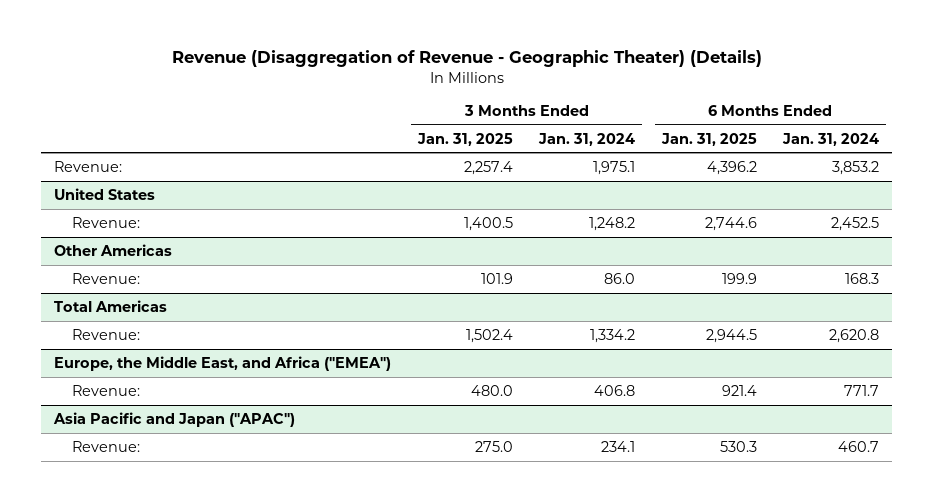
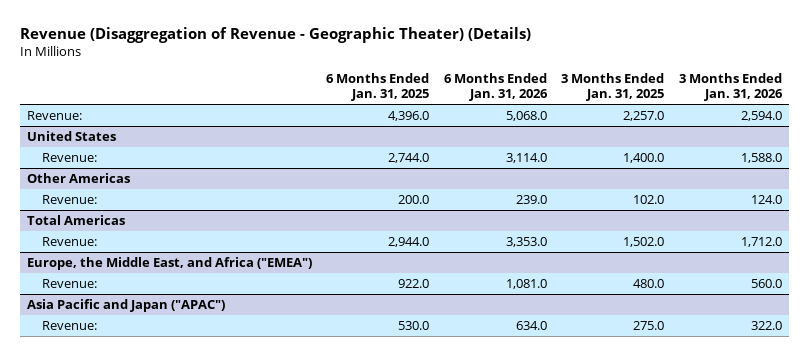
- | 3 Months Ended Jan. 31, 2025 | 3 Months Ended Jan. 31, 2024 | 6 Months Ended Jan. 31, 2025 | 6 Months Ended Jan. 31, 2024
+ | 6 Months Ended Jan. 31, 2025 | 6 Months Ended Jan. 31, 2026 | 3 Months Ended Jan. 31, 2025 | 3 Months Ended Jan. 31, 2026
- Revenue: | 2,257.4 | 1,975.1 | 4,396.2 | 3,853.2
+ Revenue: | 4,396.0 | 5,068.0 | 2,257.0 | 2,594.0
@ United States
- Revenue: | 1,400.5 | 1,248.2 | 2,744.6 | 2,452.5
+ Revenue: | 2,744.0 | 3,114.0 | 1,400.0 | 1,588.0
@ Other Americas
- Revenue: | 101.9 | 86.0 | 199.9 | 168.3
+ Revenue: | 200.0 | 239.0 | 102.0 | 124.0
@ Total Americas
- Revenue: | 1,502.4 | 1,334.2 | 2,944.5 | 2,620.8
+ Revenue: | 2,944.0 | 3,353.0 | 1,502.0 | 1,712.0
@ Europe, the Middle East, and Africa ("EMEA")
- Revenue: | 480.0 | 406.8 | 921.4 | 771.7
+ Revenue: | 922.0 | 1,081.0 | 480.0 | 560.0
@ Asia Pacific and Japan ("APAC")
- Revenue: | 275.0 | 234.1 | 530.3 | 460.7
+ Revenue: | 530.0 | 634.0 | 275.0 | 322.0

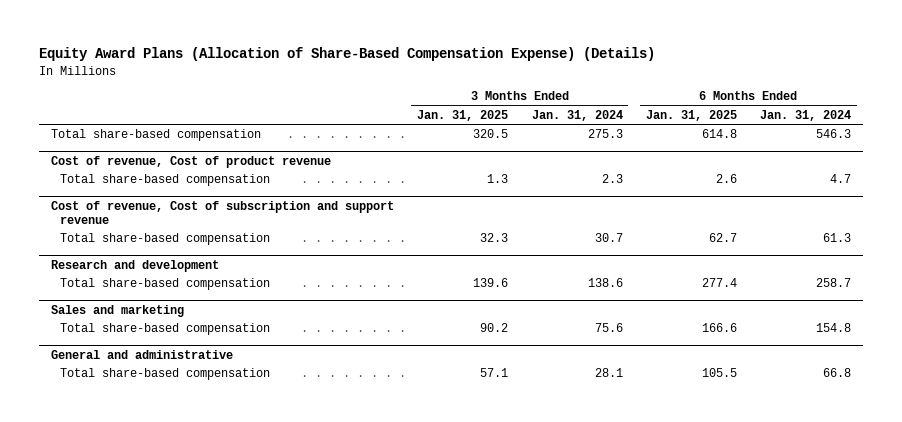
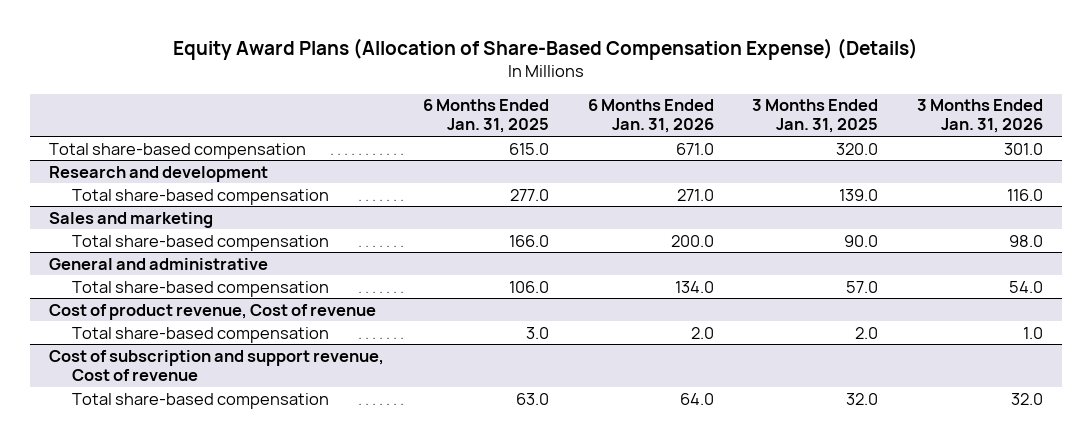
- | 3 Months Ended Jan. 31, 2025 | 3 Months Ended Jan. 31, 2024 | 6 Months Ended Jan. 31, 2025 | 6 Months Ended Jan. 31, 2024
+ | 6 Months Ended Jan. 31, 2025 | 6 Months Ended Jan. 31, 2026 | 3 Months Ended Jan. 31, 2025 | 3 Months Ended Jan. 31, 2026
- Total share-based compensation | 320.5 | 275.3 | 614.8 | 546.3
- Cost of revenue, Cost of product revenue
- Total share-based compensation | 1.3 | 2.3 | 2.6 | 4.7
- Cost of revenue, Cost of subscription and support revenue
- Total share-based compensation | 32.3 | 30.7 | 62.7 | 61.3
+ Total share-based compensation | 615.0 | 671.0 | 320.0 | 301.0
@ Research and development
- Total share-based compensation | 139.6 | 138.6 | 277.4 | 258.7
+ Total share-based compensation | 277.0 | 271.0 | 139.0 | 116.0
@ Sales and marketing
- Total share-based compensation | 90.2 | 75.6 | 166.6 | 154.8
+ Total share-based compensation | 166.0 | 200.0 | 90.0 | 98.0
@ General and administrative
- Total share-based compensation | 57.1 | 28.1 | 105.5 | 66.8
+ Total share-based compensation | 106.0 | 134.0 | 57.0 | 54.0
+ Cost of product revenue, Cost of revenue
+ Total share-based compensation | 3.0 | 2.0 | 2.0 | 1.0
+ Cost of subscription and support revenue, Cost of revenue
+ Total share-based compensation | 63.0 | 64.0 | 32.0 | 32.0

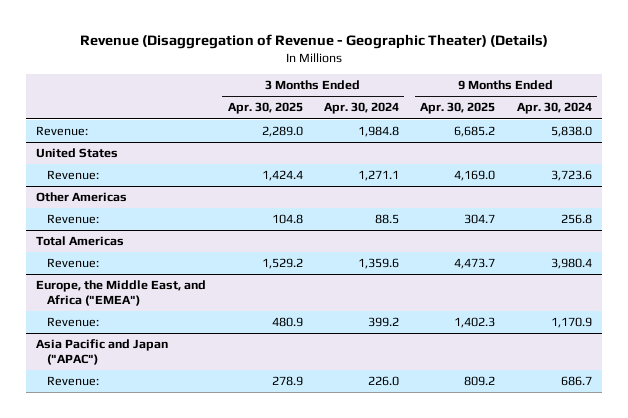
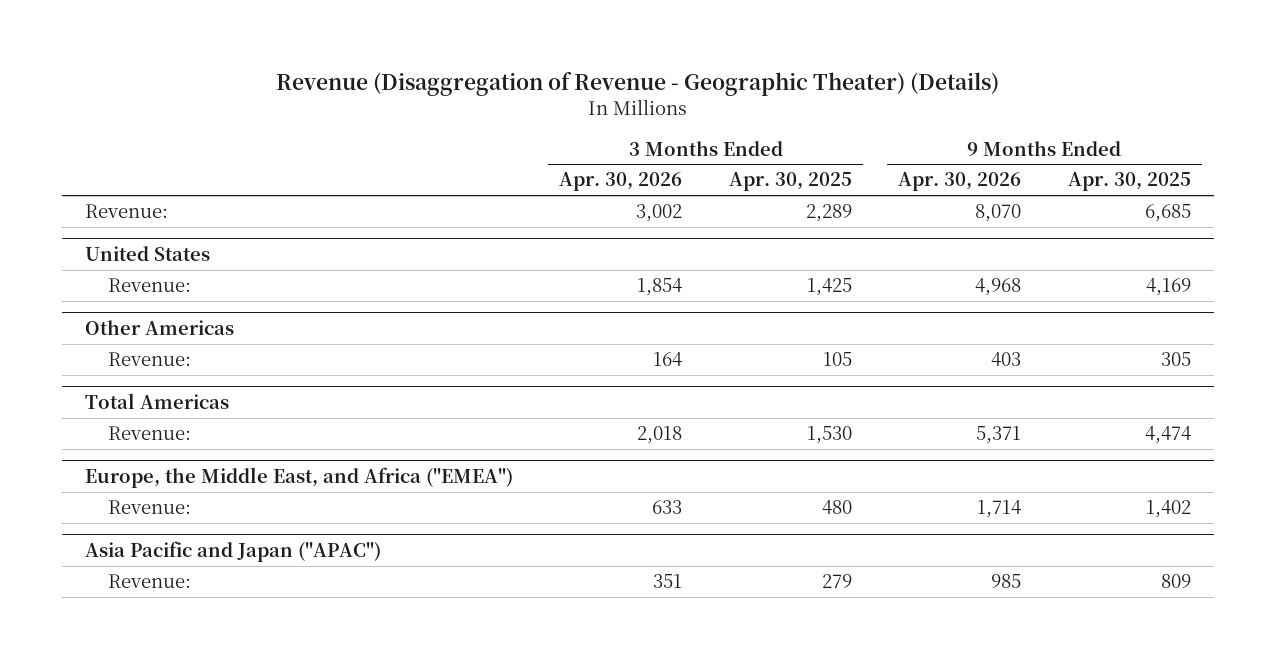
- | 3 Months Ended Apr. 30, 2025 | 3 Months Ended Apr. 30, 2024 | 9 Months Ended Apr. 30, 2025 | 9 Months Ended Apr. 30, 2024
+ | 3 Months Ended Apr. 30, 2026 | 3 Months Ended Apr. 30, 2025 | 9 Months Ended Apr. 30, 2026 | 9 Months Ended Apr. 30, 2025
- Revenue: | 2,289.0 | 1,984.8 | 6,685.2 | 5,838.0
+ Revenue: | 3,002 | 2,289 | 8,070 | 6,685
@ United States
- Revenue: | 1,424.4 | 1,271.1 | 4,169.0 | 3,723.6
+ Revenue: | 1,854 | 1,425 | 4,968 | 4,169
@ Other Americas
- Revenue: | 104.8 | 88.5 | 304.7 | 256.8
+ Revenue: | 164 | 105 | 403 | 305
@ Total Americas
- Revenue: | 1,529.2 | 1,359.6 | 4,473.7 | 3,980.4
+ Revenue: | 2,018 | 1,530 | 5,371 | 4,474
@ Europe, the Middle East, and Africa ("EMEA")
- Revenue: | 480.9 | 399.2 | 1,402.3 | 1,170.9
+ Revenue: | 633 | 480 | 1,714 | 1,402
@ Asia Pacific and Japan ("APAC")
- Revenue: | 278.9 | 226.0 | 809.2 | 686.7
+ Revenue: | 351 | 279 | 985 | 809

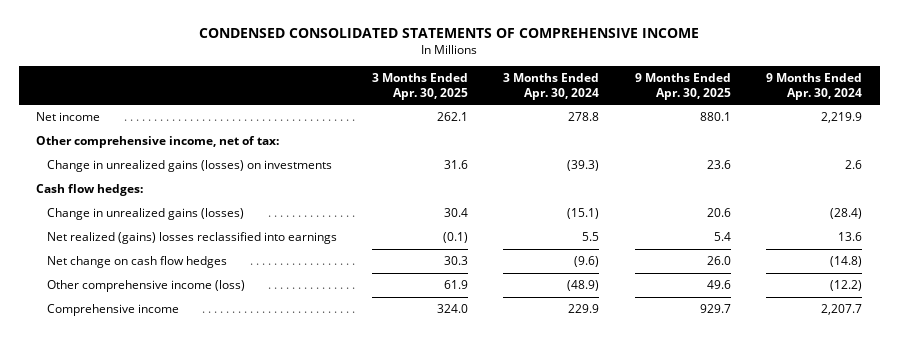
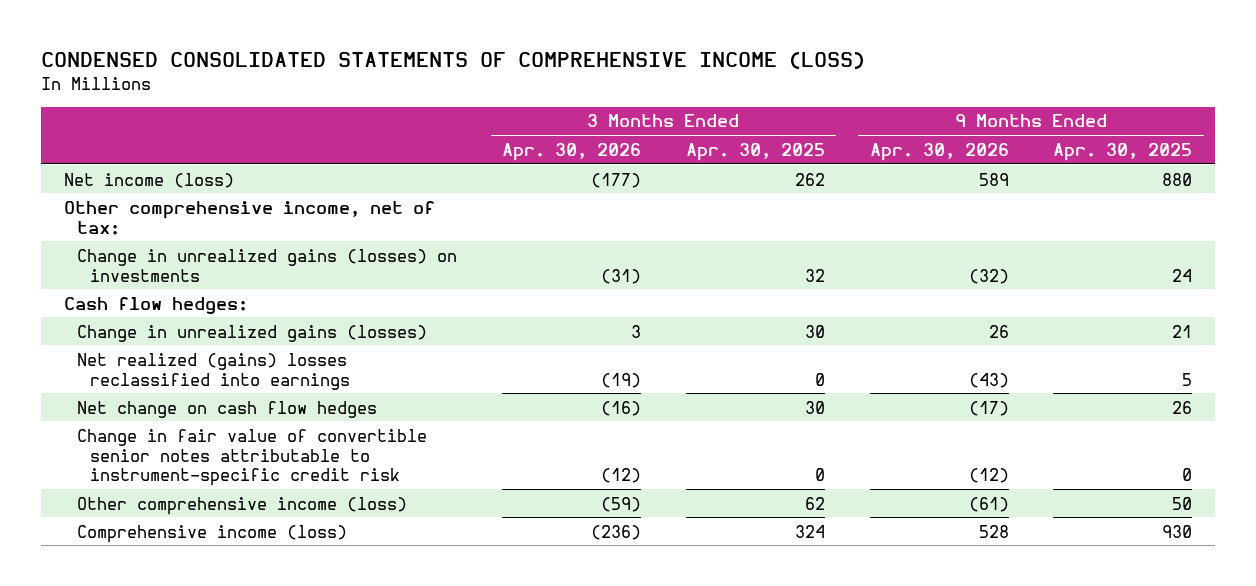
- CONDENSED CONSOLIDATED STATEMENTS OF COMPREHENSIVE INCOME
+ CONDENSED CONSOLIDATED STATEMENTS OF COMPREHENSIVE INCOME (LOSS)
- | 3 Months Ended Apr. 30, 2025 | 3 Months Ended Apr. 30, 2024 | 9 Months Ended Apr. 30, 2025 | 9 Months Ended Apr. 30, 2024
+ | 3 Months Ended Apr. 30, 2026 | 3 Months Ended Apr. 30, 2025 | 9 Months Ended Apr. 30, 2026 | 9 Months Ended Apr. 30, 2025
- Net income | 262.1 | 278.8 | 880.1 | 2,219.9
+ Net income (loss) | (177) | 262 | 589 | 880
- Change in unrealized gains (losses) on investments | 31.6 | (39.3) | 23.6 | 2.6
+ Change in unrealized gains (losses) on investments | (31) | 32 | (32) | 24
- Change in unrealized gains (losses) | 30.4 | (15.1) | 20.6 | (28.4)
- Net realized (gains) losses reclassified into earnings | (0.1) | 5.5 | 5.4 | 13.6
- Net change on cash flow hedges | 30.3 | (9.6) | 26.0 | (14.8)
- Other comprehensive income (loss) | 61.9 | (48.9) | 49.6 | (12.2)
- Comprehensive income | 324.0 | 229.9 | 929.7 | 2,207.7
+ Change in unrealized gains (losses) | 3 | 30 | 26 | 21
+ Net realized (gains) losses reclassified into earnings | (19) | 0 | (43) | 5
+ Net change on cash flow hedges | (16) | 30 | (17) | 26
+ Change in fair value of convertible senior notes attributable to instrument-specific credit risk | (12) | 0 | (12) | 0
+ Other comprehensive income (loss) | (59) | 62 | (61) | 50
+ Comprehensive income (loss) | (236) | 324 | 528 | 930

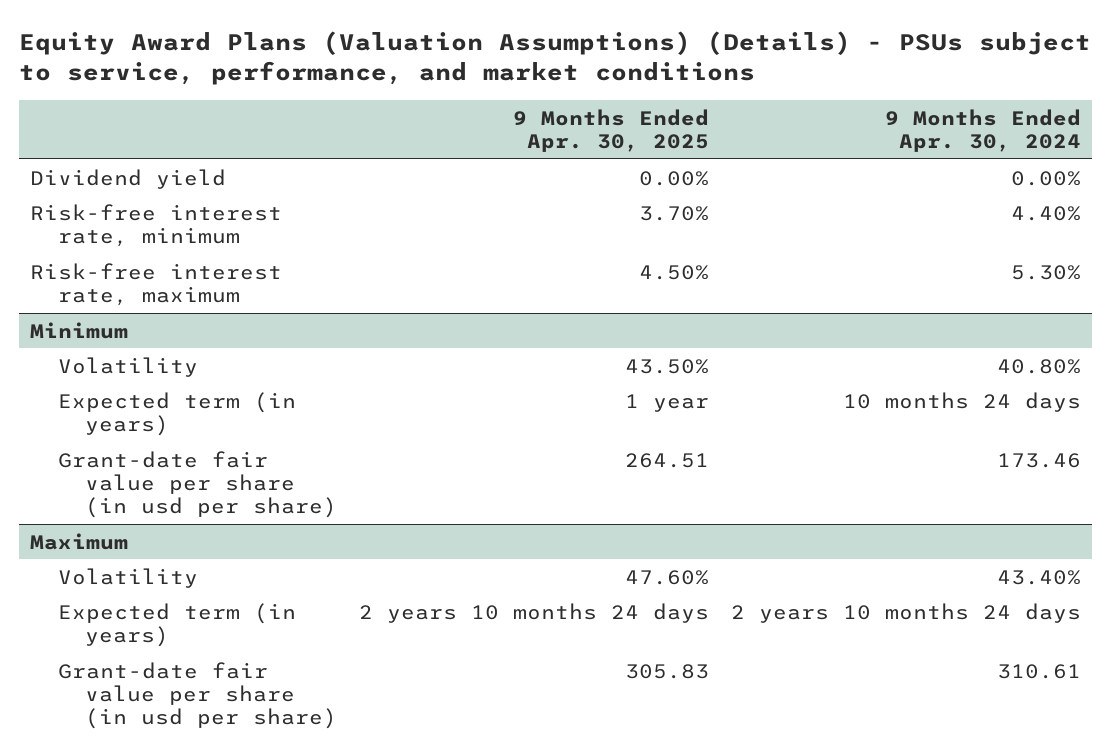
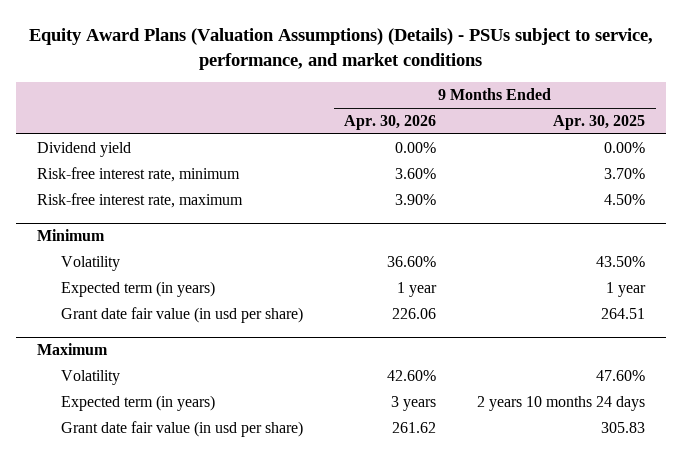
- | 9 Months Ended Apr. 30, 2025 | 9 Months Ended Apr. 30, 2024
+ | 9 Months Ended Apr. 30, 2026 | 9 Months Ended Apr. 30, 2025
@ Minimum
- Grant-date fair value per share (in usd per share) | 264.51 | 173.46
+ Grant date fair value (in usd per share) | 226.06 | 264.51
@ Maximum
- Grant-date fair value per share (in usd per share) | 305.83 | 310.61
+ Grant date fair value (in usd per share) | 261.62 | 305.83

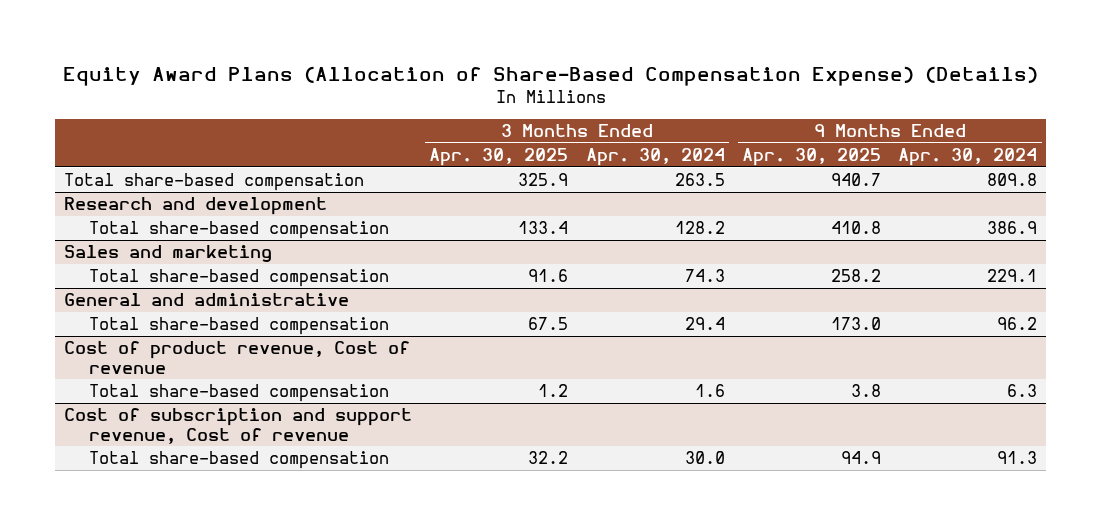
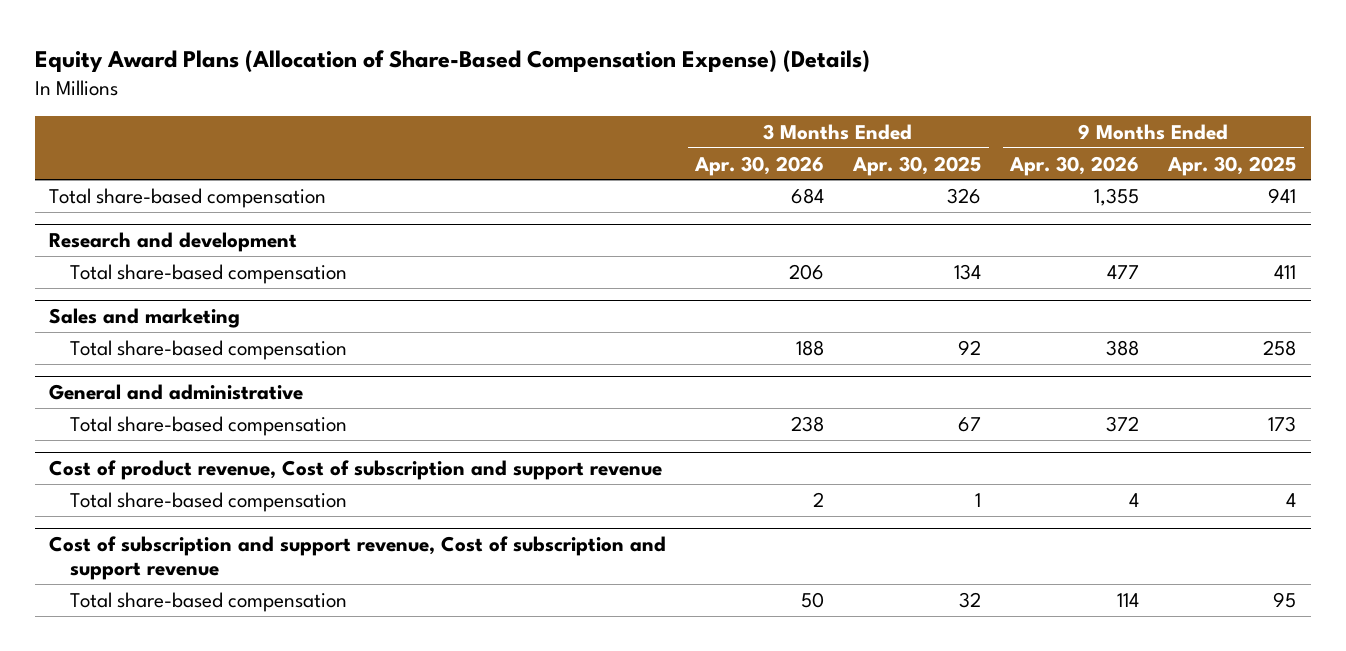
- | 3 Months Ended Apr. 30, 2025 | 3 Months Ended Apr. 30, 2024 | 9 Months Ended Apr. 30, 2025 | 9 Months Ended Apr. 30, 2024
+ | 3 Months Ended Apr. 30, 2026 | 3 Months Ended Apr. 30, 2025 | 9 Months Ended Apr. 30, 2026 | 9 Months Ended Apr. 30, 2025
- Total share-based compensation | 325.9 | 263.5 | 940.7 | 809.8
+ Total share-based compensation | 684 | 326 | 1,355 | 941
@ Research and development
- Total share-based compensation | 133.4 | 128.2 | 410.8 | 386.9
+ Total share-based compensation | 206 | 134 | 477 | 411
@ Sales and marketing
- Total share-based compensation | 91.6 | 74.3 | 258.2 | 229.1
+ Total share-based compensation | 188 | 92 | 388 | 258
@ General and administrative
- Total share-based compensation | 67.5 | 29.4 | 173.0 | 96.2
- Cost of product revenue, Cost of revenue
- Total share-based compensation | 1.2 | 1.6 | 3.8 | 6.3
- Cost of subscription and support revenue, Cost of revenue
- Total share-based compensation | 32.2 | 30.0 | 94.9 | 91.3
@ General and administrative
+ Total share-based compensation | 238 | 67 | 372 | 173
+ Cost of product revenue, Cost of subscription and support revenue
+ Total share-based compensation | 2 | 1 | 4 | 4
+ Cost of subscription and support revenue, Cost of subscription and support revenue
+ Total share-based compensation | 50 | 32 | 114 | 95

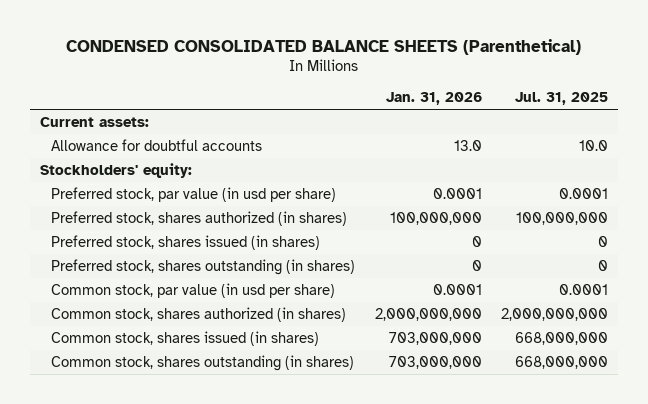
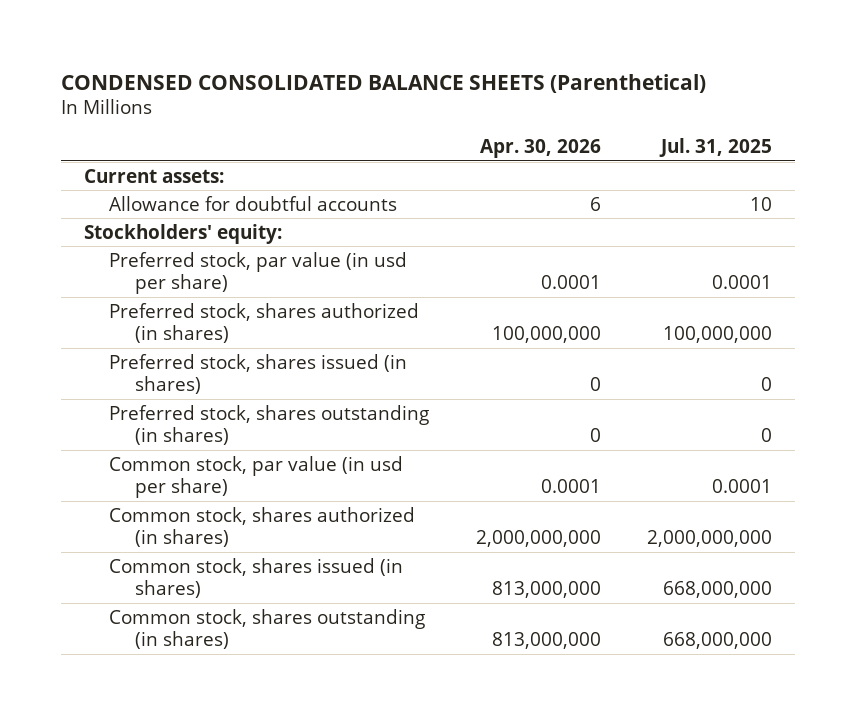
- | Jan. 31, 2026 | Jul. 31, 2025
+ | Apr. 30, 2026 | Jul. 31, 2025
- Allowance for doubtful accounts | 13.0 | 10.0
+ Allowance for doubtful accounts | 6 | 10

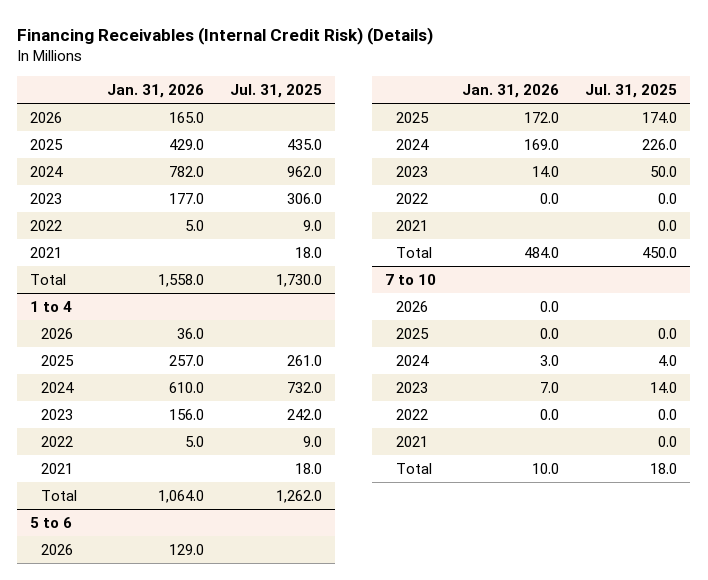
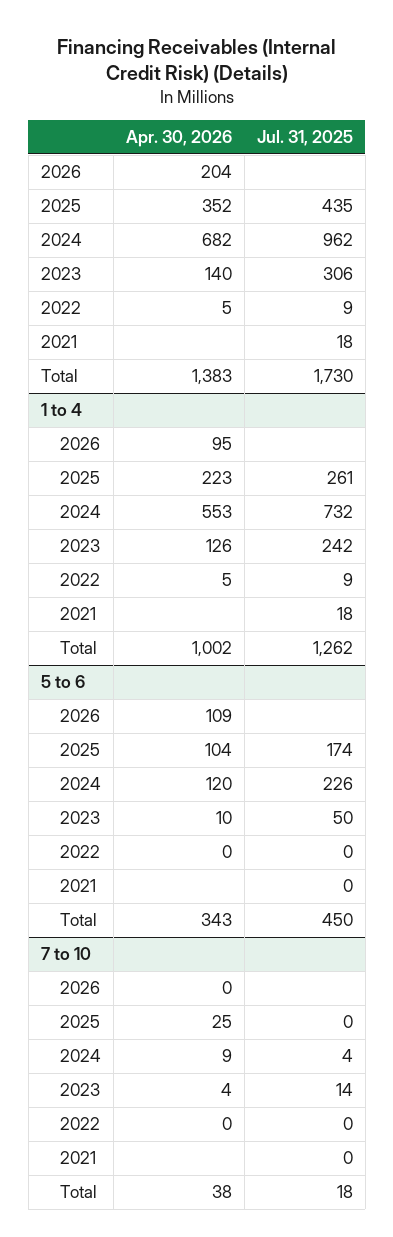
- | Jan. 31, 2026 | Jul. 31, 2025
+ | Apr. 30, 2026 | Jul. 31, 2025
- 2025 | 429.0 | 435.0
- 2024 | 782.0 | 962.0
- 2023 | 177.0 | 306.0
- 2022 | 5.0 | 9.0
- 2021 | | 18.0
- Total | 1,558.0 | 1,730.0
+ 2025 | 352 | 435
+ 2024 | 682 | 962
+ 2023 | 140 | 306
+ 2022 | 5 | 9
+ 2021 | | 18
+ Total | 1,383 | 1,730
@ 1 to 4
- 2025 | 257.0 | 261.0
- 2024 | 610.0 | 732.0
- 2023 | 156.0 | 242.0
- 2022 | 5.0 | 9.0
- 2021 | | 18.0
- Total | 1,064.0 | 1,262.0
+ 2025 | 223 | 261
+ 2024 | 553 | 732
+ 2023 | 126 | 242
+ 2022 | 5 | 9
+ 2021 | | 18
+ Total | 1,002 | 1,262
@ 5 to 6
- 2025 | 172.0 | 174.0
- 2024 | 169.0 | 226.0
- 2023 | 14.0 | 50.0
- 2022 | 0.0 | 0.0
- 2021 | | 0.0
- Total | 484.0 | 450.0
+ 2025 | 104 | 174
+ 2024 | 120 | 226
+ 2023 | 10 | 50
+ 2022 | 0 | 0
+ 2021 | | 0
+ Total | 343 | 450
@ 7 to 10
- 2025 | 0.0 | 0.0
- 2024 | 3.0 | 4.0
- 2023 | 7.0 | 14.0
- 2022 | 0.0 | 0.0
- 2021 | | 0.0
- Total | 10.0 | 18.0
+ 2025 | 25 | 0
+ 2024 | 9 | 4
+ 2023 | 4 | 14
+ 2022 | 0 | 0
+ 2021 | | 0
+ Total | 38 | 18

